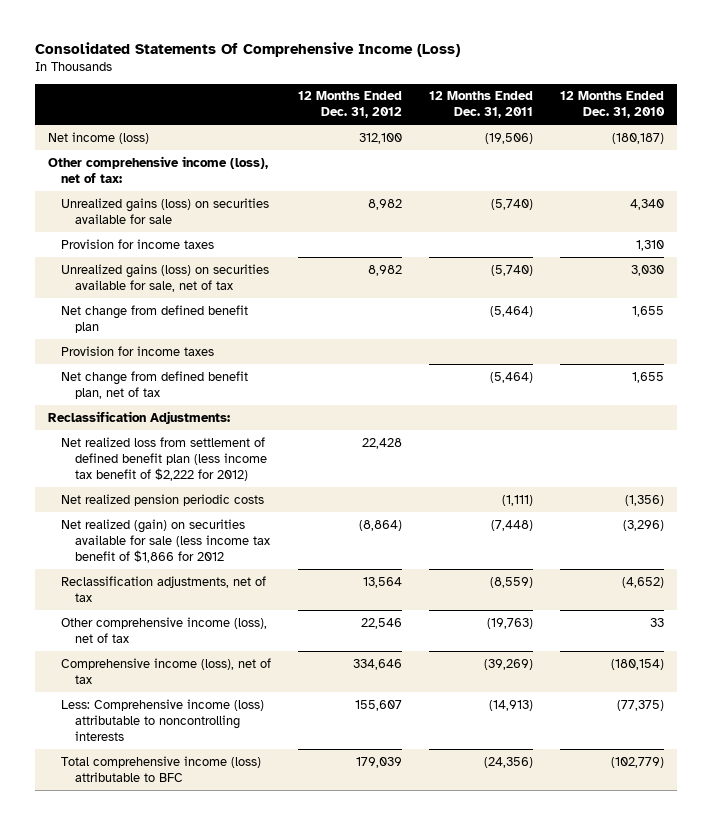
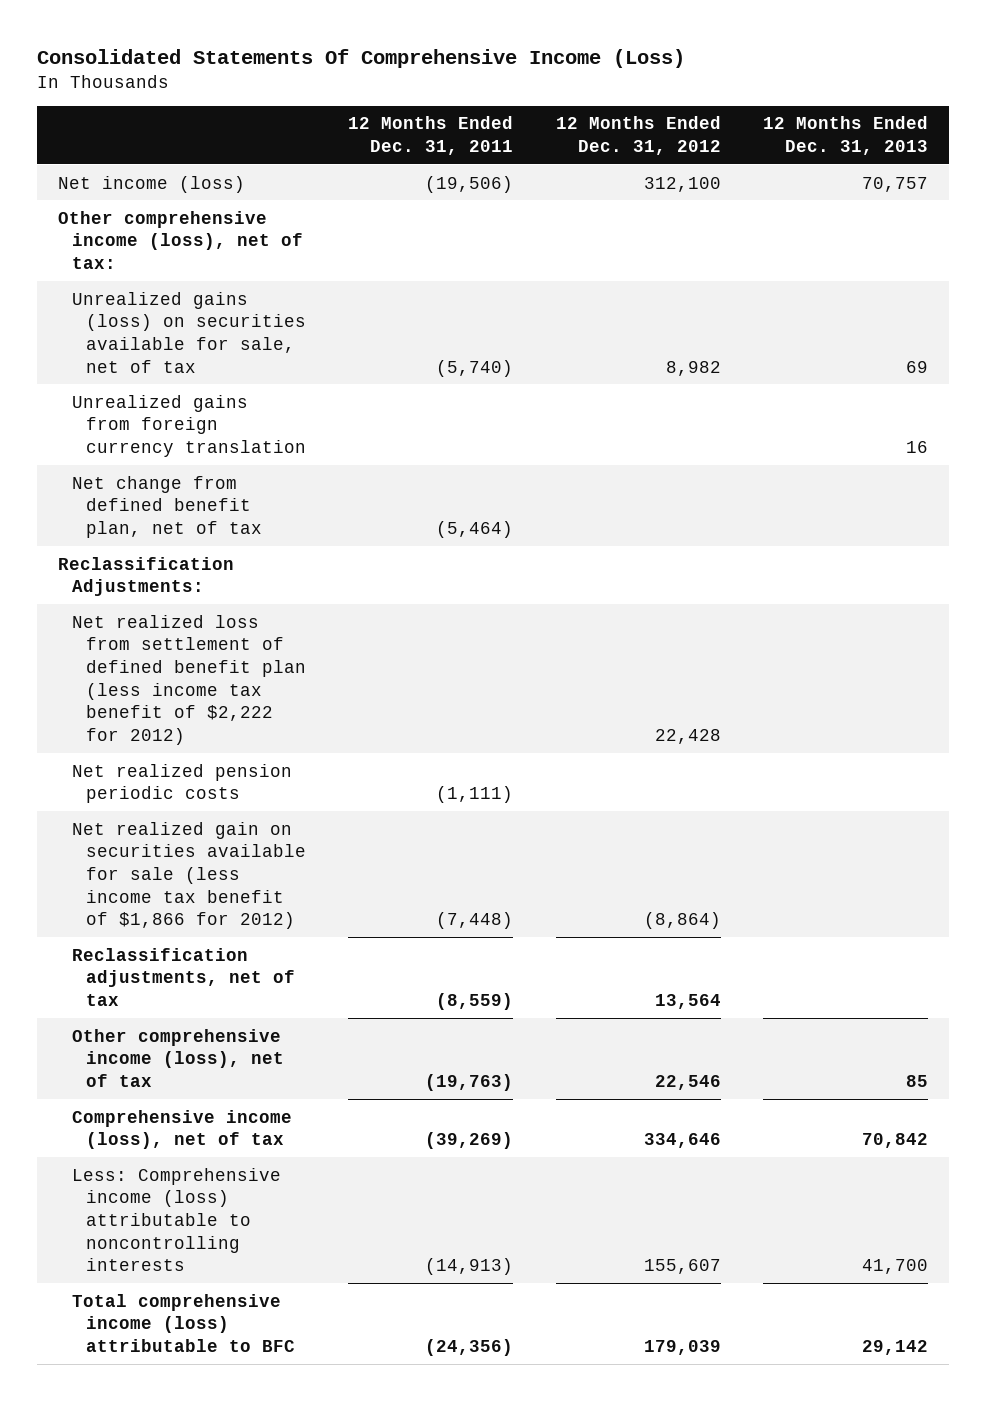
- | 12 Months Ended Dec. 31, 2012 | 12 Months Ended Dec. 31, 2011 | 12 Months Ended Dec. 31, 2010
+ | 12 Months Ended Dec. 31, 2011 | 12 Months Ended Dec. 31, 2012 | 12 Months Ended Dec. 31, 2013
- Unrealized gains (loss) on securities available for sale | 8,982 | (5,740) | 4,340
- Provision for income taxes | | | 1,310
- Net change from defined benefit plan | | (5,464) | 1,655
- Provision for income taxes
+ Unrealized gains from foreign currency translation | | | 16
- Net realized (gain) on securities available for sale (less income tax benefit of $1,866 for 2012 | (8,864) | (7,448) | (3,296)
+ Net realized gain on securities available for sale (less income tax benefit of $1,866 for 2012) | (7,448) | (8,864) |

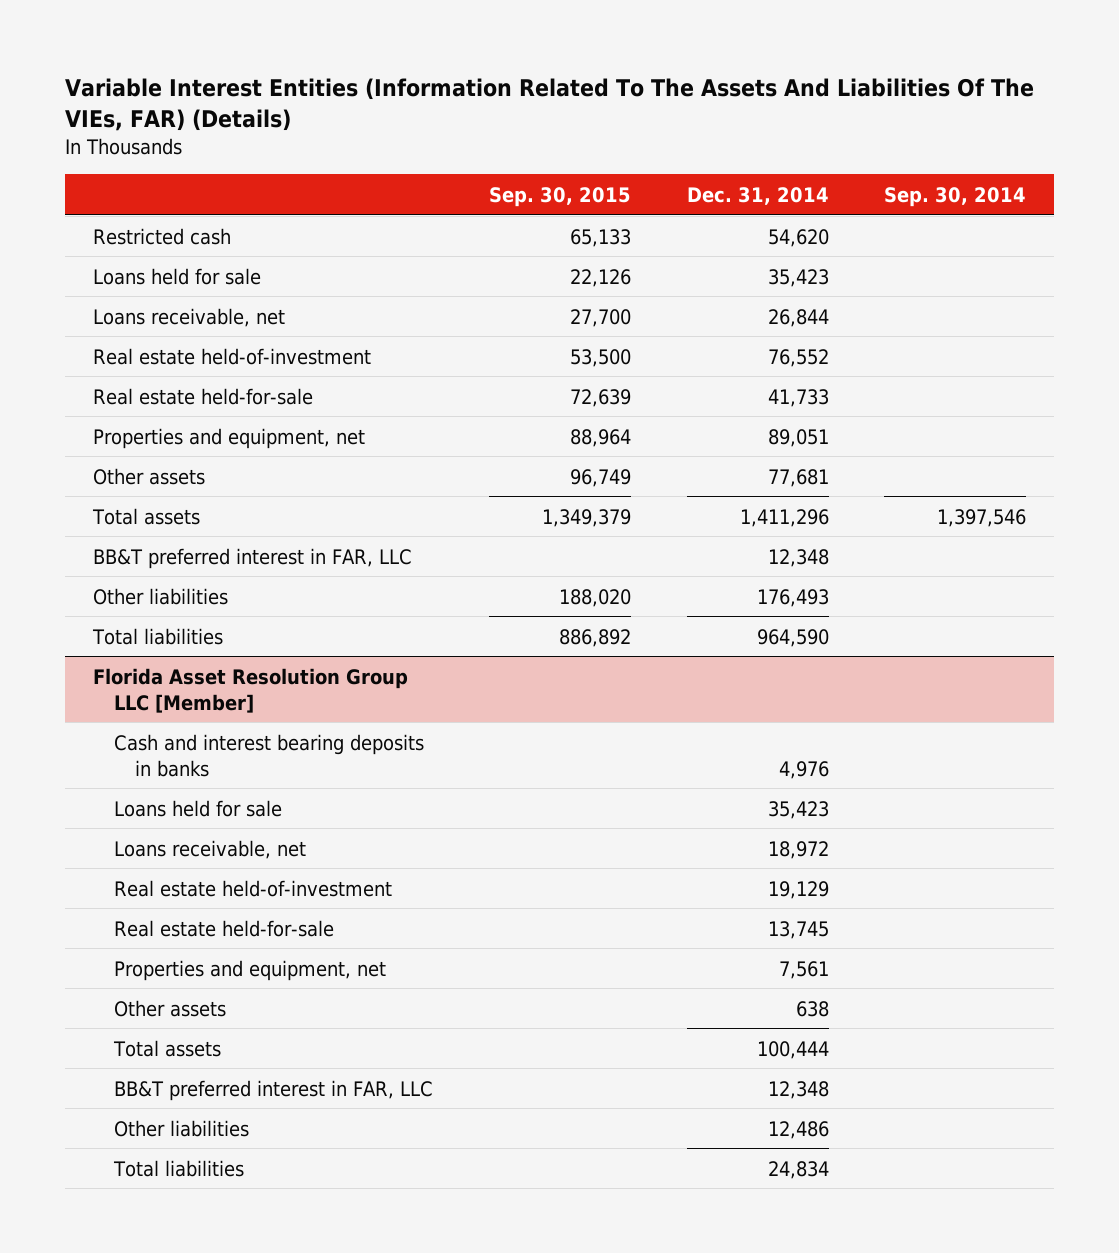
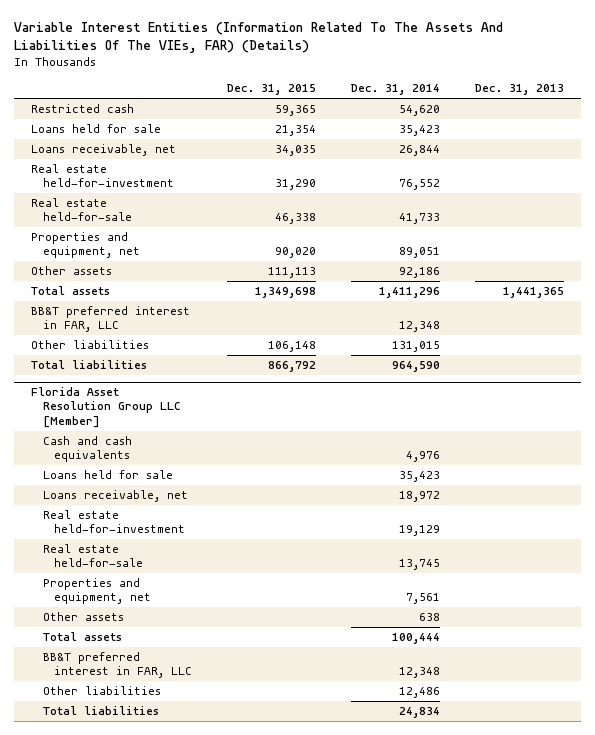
- | Sep. 30, 2015 | Dec. 31, 2014 | Sep. 30, 2014
+ | Dec. 31, 2015 | Dec. 31, 2014 | Dec. 31, 2013
- Real estate held-of-investment | 53,500 | 76,552 |
+ Real estate held-for-investment | 31,290 | 76,552 |
- Other assets | 96,749 | 77,681 |
+ Other assets | 111,113 | 92,186 |
- Other liabilities | 188,020 | 176,493 |
+ Other liabilities | 106,148 | 131,015 |
@ Florida Asset Resolution Group LLC [Member]
- Cash and interest bearing deposits in banks | | 4,976 |
+ Cash and cash equivalents | | 4,976 |
- Real estate held-of-investment | | 19,129 |
+ Real estate held-for-investment | | 19,129 |

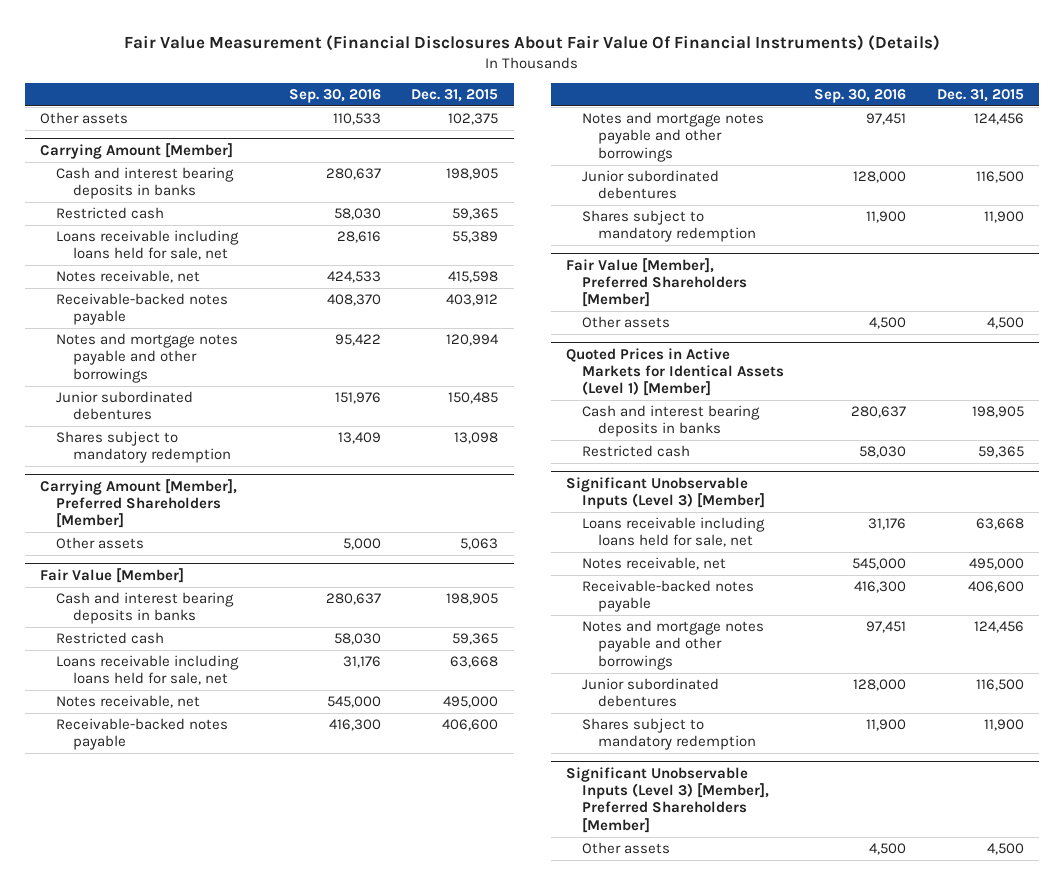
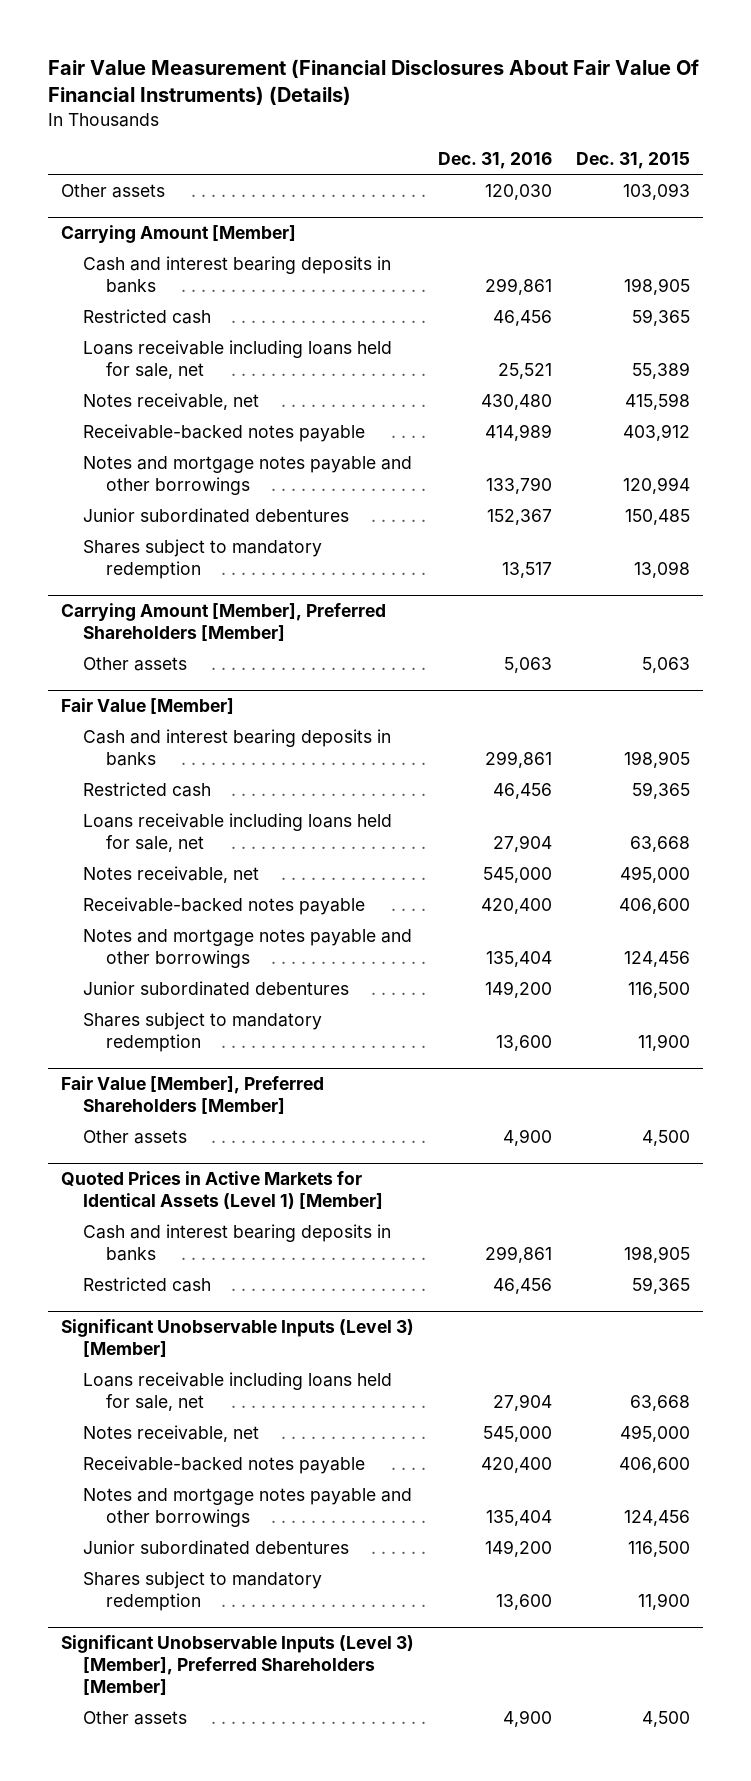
- | Sep. 30, 2016 | Dec. 31, 2015
+ | Dec. 31, 2016 | Dec. 31, 2015
- Other assets | 110,533 | 102,375
+ Other assets | 120,030 | 103,093

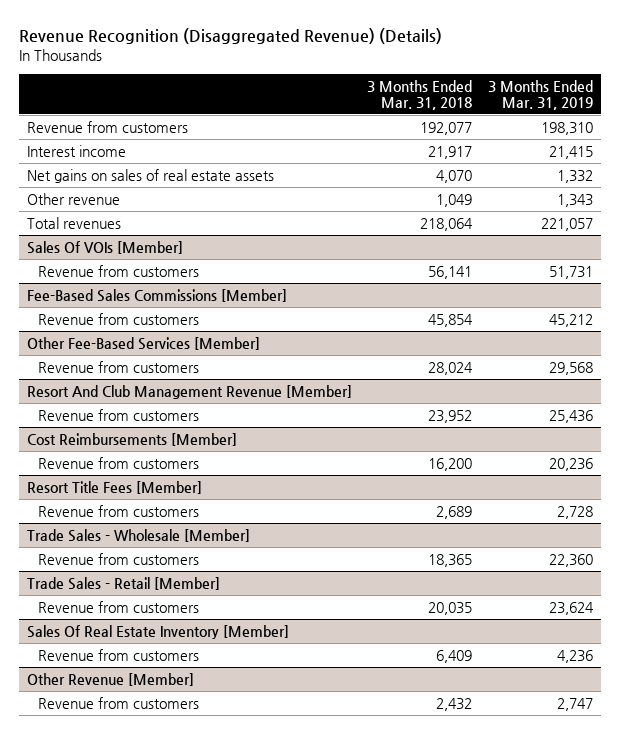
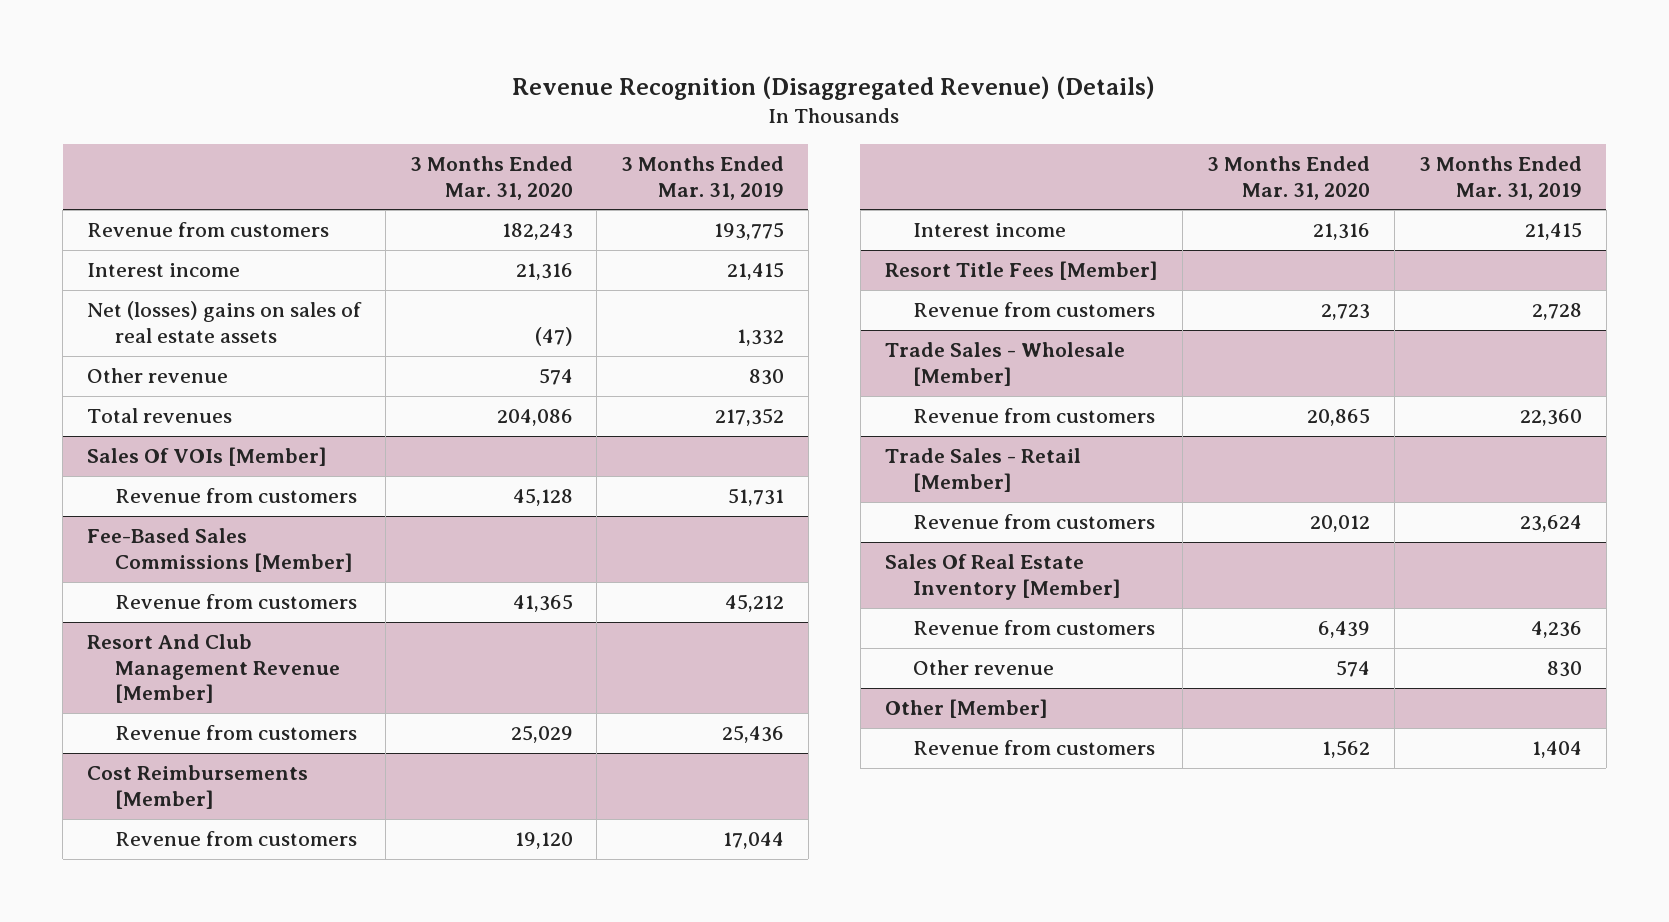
- | 3 Months Ended Mar. 31, 2018 | 3 Months Ended Mar. 31, 2019
+ | 3 Months Ended Mar. 31, 2020 | 3 Months Ended Mar. 31, 2019
- Revenue from customers | 192,077 | 198,310
+ Revenue from customers | 182,243 | 193,775
- Net gains on sales of real estate assets | 4,070 | 1,332
- Other revenue | 1,049 | 1,343
- Total revenues | 218,064 | 221,057
+ Net (losses) gains on sales of real estate assets | (47) | 1,332
+ Other revenue | 574 | 830
+ Total revenues | 204,086 | 217,352
- Other Fee-Based Services [Member]
- Revenue from customers | 28,024 | 29,568
@ Cost Reimbursements [Member]
- Revenue from customers | 16,200 | 20,236
+ Revenue from customers | 19,120 | 17,044
+ Interest income | 21,316 | 21,415
- Other Revenue [Member]
- Revenue from customers | 2,432 | 2,747
@ Sales Of Real Estate Inventory [Member]
+ Other revenue | 574 | 830
+ Other [Member]
+ Revenue from customers | 1,562 | 1,404

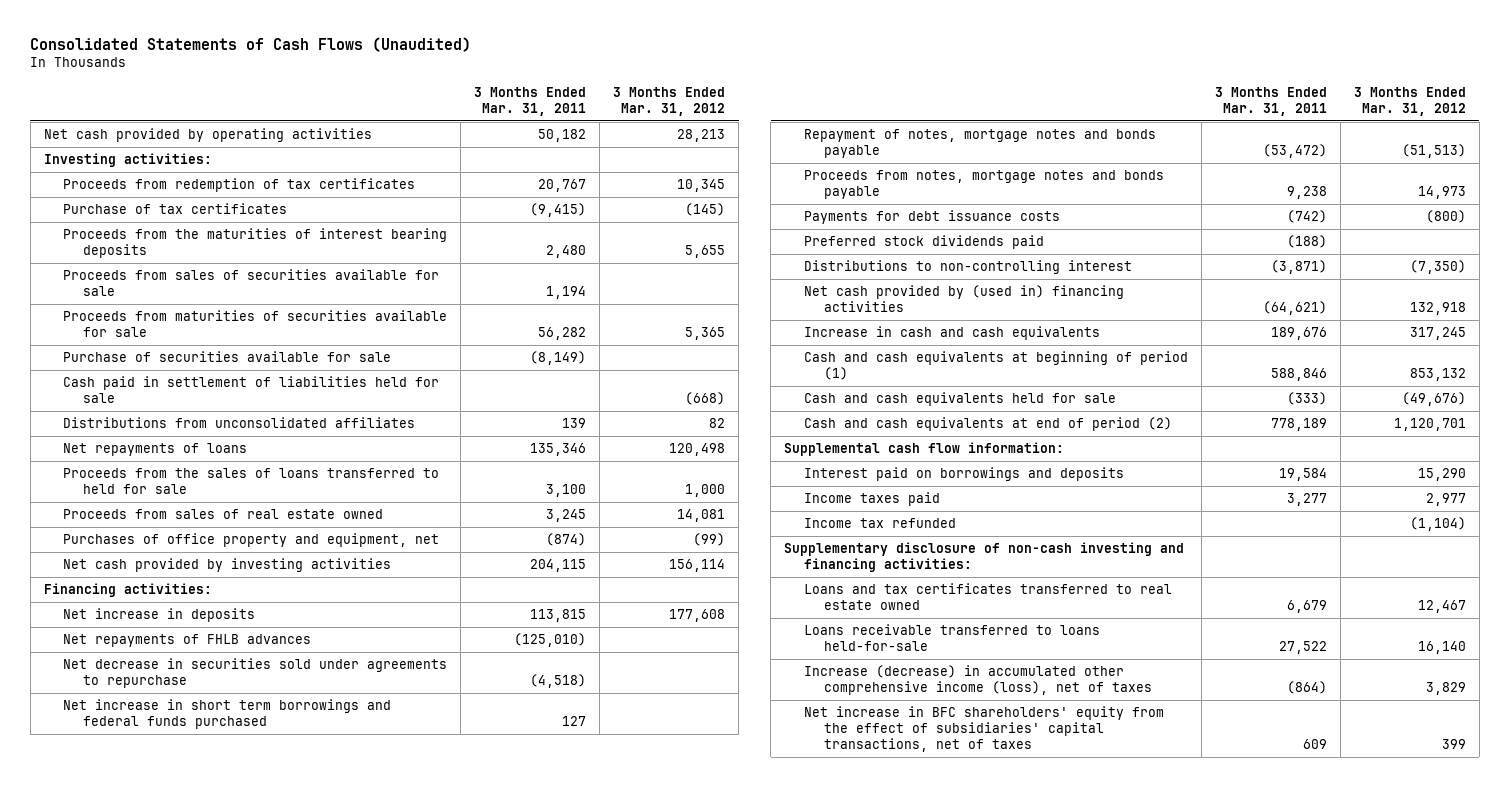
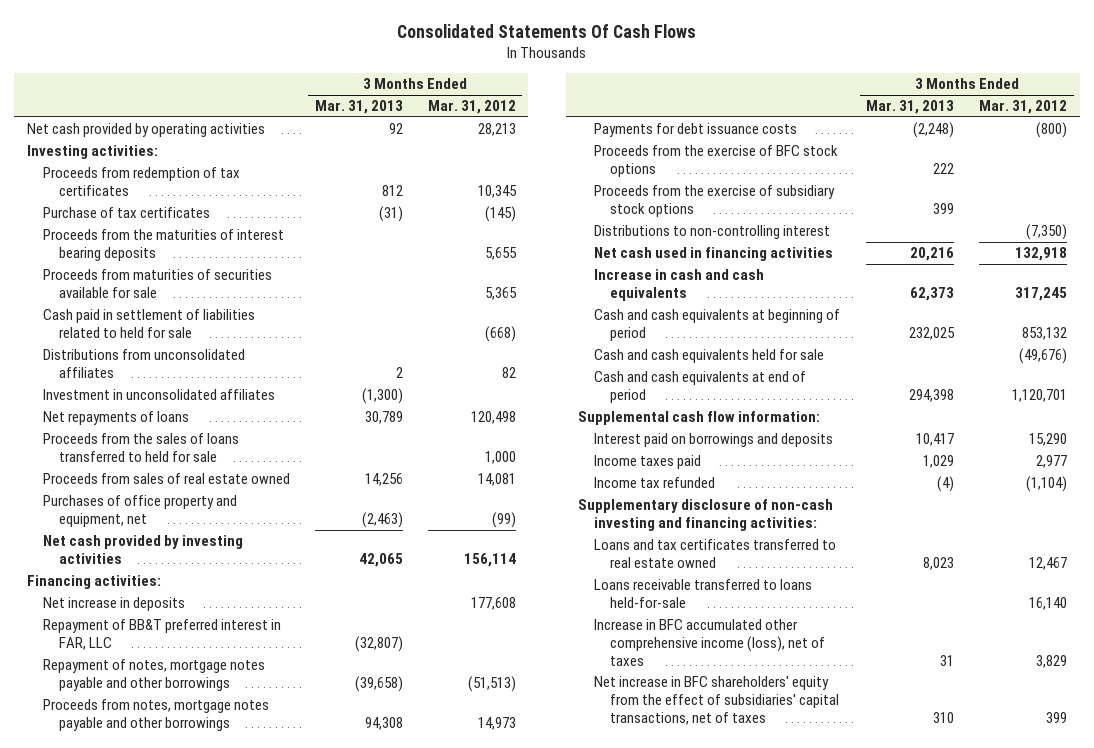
- Consolidated Statements of Cash Flows (Unaudited)
+ Consolidated Statements Of Cash Flows
- | 3 Months Ended Mar. 31, 2011 | 3 Months Ended Mar. 31, 2012
+ | 3 Months Ended Mar. 31, 2013 | 3 Months Ended Mar. 31, 2012
- Proceeds from sales of securities available for sale | 1,194 |
- Purchase of securities available for sale | (8,149) |
- Cash paid in settlement of liabilities held for sale | | (668)
+ Cash paid in settlement of liabilities related to held for sale | | (668)
+ Investment in unconsolidated affiliates | (1,300) |
- Net repayments of FHLB advances | (125,010) |
- Net decrease in securities sold under agreements to repurchase | (4,518) |
- Net increase in short term borrowings and federal funds purchased | 127 |
- Repayment of notes, mortgage notes and bonds payable | (53,472) | (51,513)
- Proceeds from notes, mortgage notes and bonds payable | 9,238 | 14,973
+ Repayment of BB&T preferred interest in FAR, LLC | (32,807) |
+ Repayment of notes, mortgage notes payable and other borrowings | (39,658) | (51,513)
+ Proceeds from notes, mortgage notes payable and other borrowings | 94,308 | 14,973
- Preferred stock dividends paid | (188) |
+ Proceeds from the exercise of BFC stock options | 222 |
+ Proceeds from the exercise of subsidiary stock options | 399 |
- Net cash provided by (used in) financing activities | (64,621) | 132,918
+ Net cash used in financing activities | 20,216 | 132,918
- Cash and cash equivalents at beginning of period (1) | 588,846 | 853,132
+ Cash and cash equivalents at beginning of period | 232,025 | 853,132
- Cash and cash equivalents at end of period (2) | 778,189 | 1,120,701
+ Cash and cash equivalents at end of period | 294,398 | 1,120,701
- Increase (decrease) in accumulated other comprehensive income (loss), net of taxes | (864) | 3,829
+ Increase in BFC accumulated other comprehensive income (loss), net of taxes | 31 | 3,829

